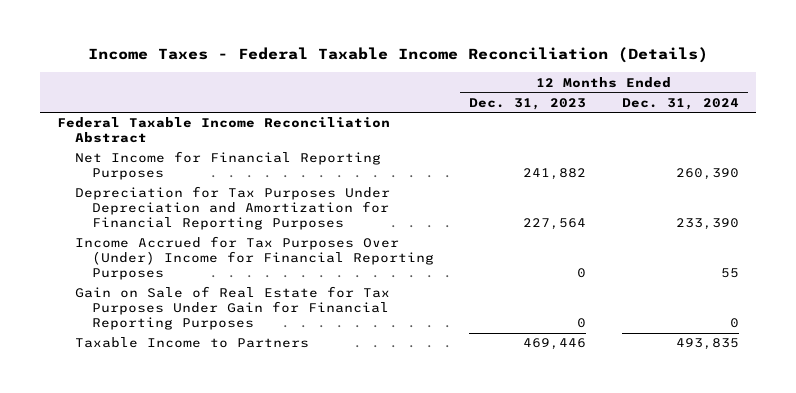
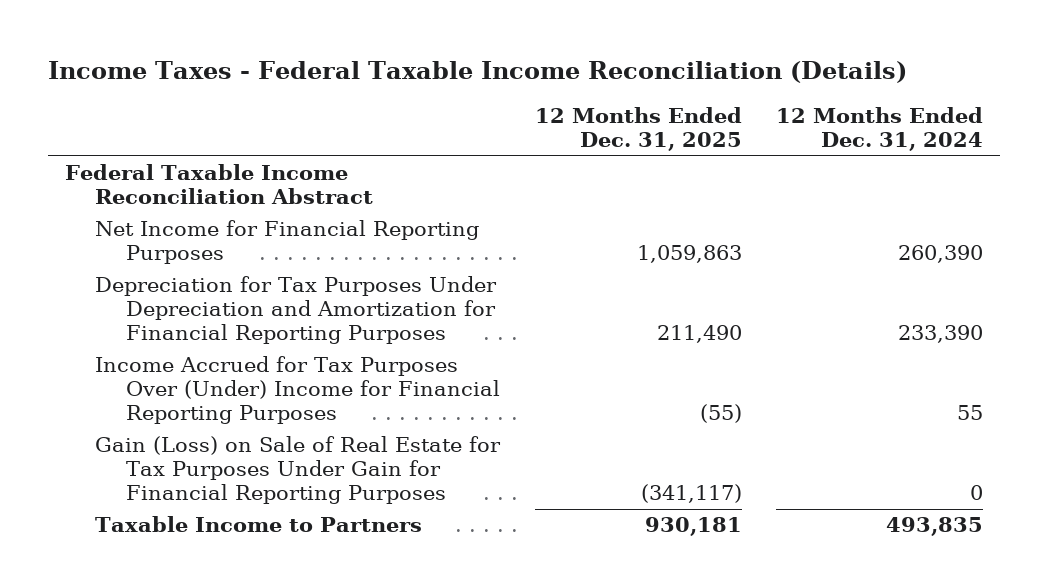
- | 12 Months Ended Dec. 31, 2023 | 12 Months Ended Dec. 31, 2024
+ | 12 Months Ended Dec. 31, 2025 | 12 Months Ended Dec. 31, 2024
- Gain on Sale of Real Estate for Tax Purposes Under Gain for Financial Reporting Purposes | 0 | 0
+ Gain (Loss) on Sale of Real Estate for Tax Purposes Under Gain for Financial Reporting Purposes | (341,117) | 0

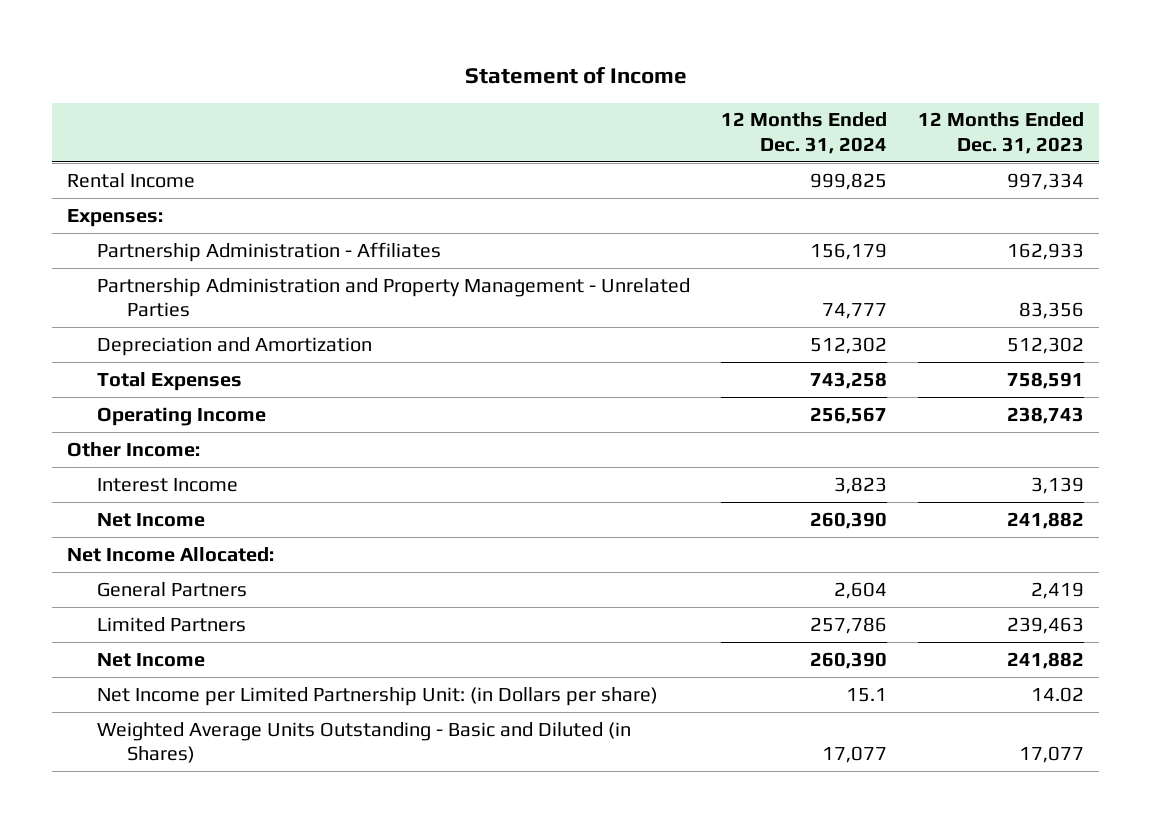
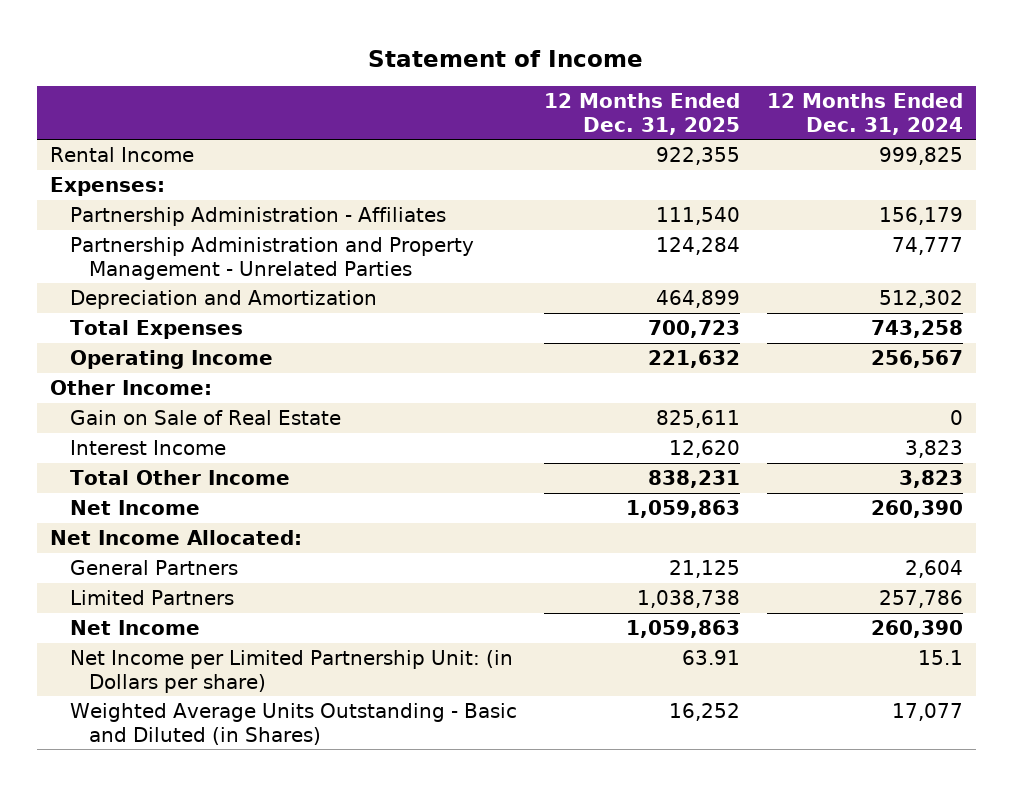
- | 12 Months Ended Dec. 31, 2024 | 12 Months Ended Dec. 31, 2023
+ | 12 Months Ended Dec. 31, 2025 | 12 Months Ended Dec. 31, 2024
+ Gain on Sale of Real Estate | 825,611 | 0
+ Total Other Income | 838,231 | 3,823

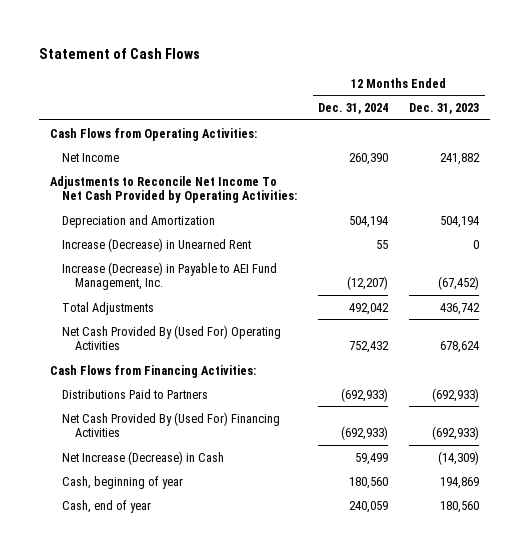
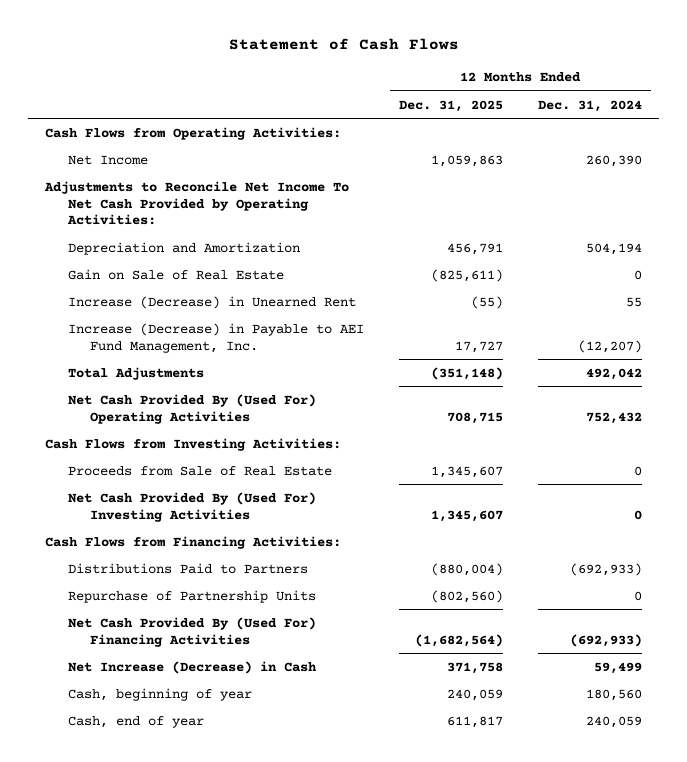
- | 12 Months Ended Dec. 31, 2024 | 12 Months Ended Dec. 31, 2023
+ | 12 Months Ended Dec. 31, 2025 | 12 Months Ended Dec. 31, 2024
+ Gain on Sale of Real Estate | (825,611) | 0
+ Cash Flows from Investing Activities:
+ Proceeds from Sale of Real Estate | 1,345,607 | 0
+ Net Cash Provided By (Used For) Investing Activities | 1,345,607 | 0
+ Repurchase of Partnership Units | (802,560) | 0

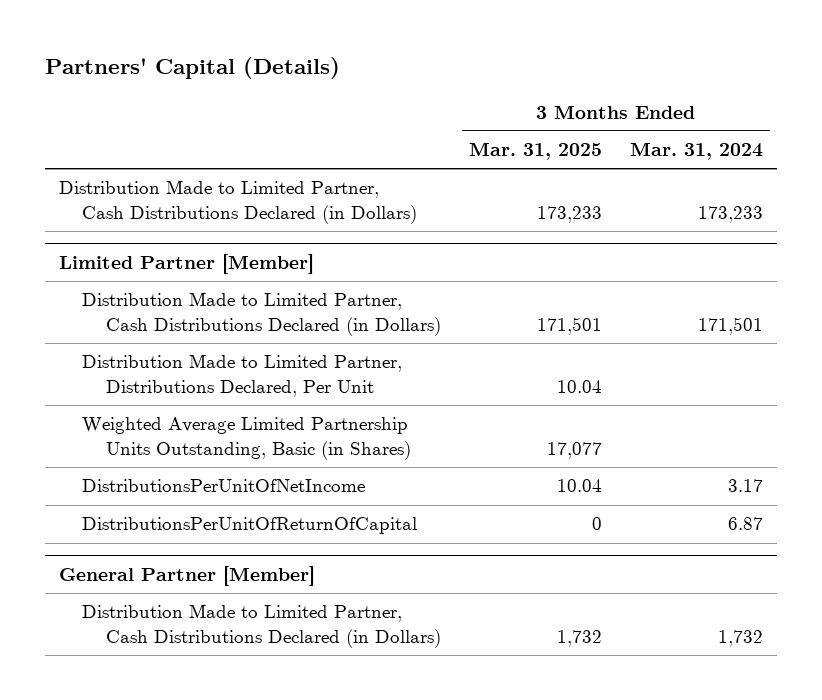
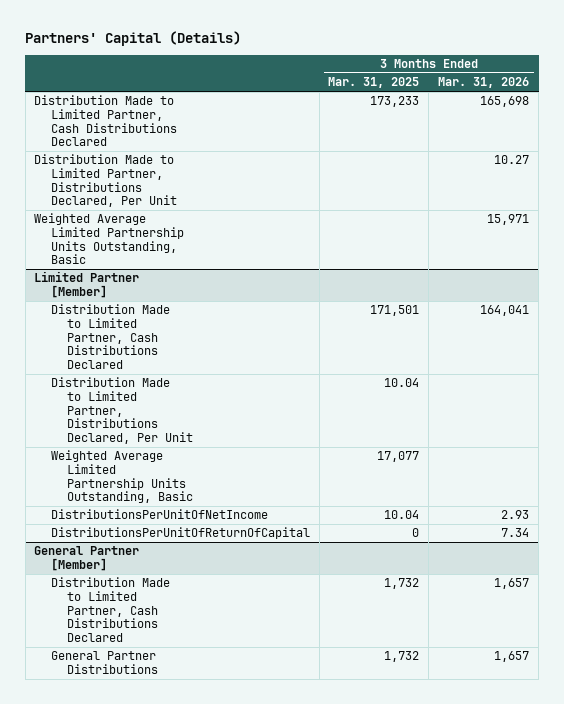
- | 3 Months Ended Mar. 31, 2025 | 3 Months Ended Mar. 31, 2024
+ | 3 Months Ended Mar. 31, 2025 | 3 Months Ended Mar. 31, 2026
- Distribution Made to Limited Partner, Cash Distributions Declared (in Dollars) | 173,233 | 173,233
+ Distribution Made to Limited Partner, Cash Distributions Declared | 173,233 | 165,698
+ Distribution Made to Limited Partner, Distributions Declared, Per Unit | | 10.27
+ Weighted Average Limited Partnership Units Outstanding, Basic | | 15,971
@ Limited Partner [Member]
- Distribution Made to Limited Partner, Cash Distributions Declared (in Dollars) | 171,501 | 171,501
+ Distribution Made to Limited Partner, Cash Distributions Declared | 171,501 | 164,041
- Weighted Average Limited Partnership Units Outstanding, Basic (in Shares) | 17,077 |
+ Weighted Average Limited Partnership Units Outstanding, Basic | 17,077 |
@ General Partner [Member]
- Distribution Made to Limited Partner, Cash Distributions Declared (in Dollars) | 1,732 | 1,732
+ Distribution Made to Limited Partner, Cash Distributions Declared | 1,732 | 1,657
+ General Partner Distributions | 1,732 | 1,657

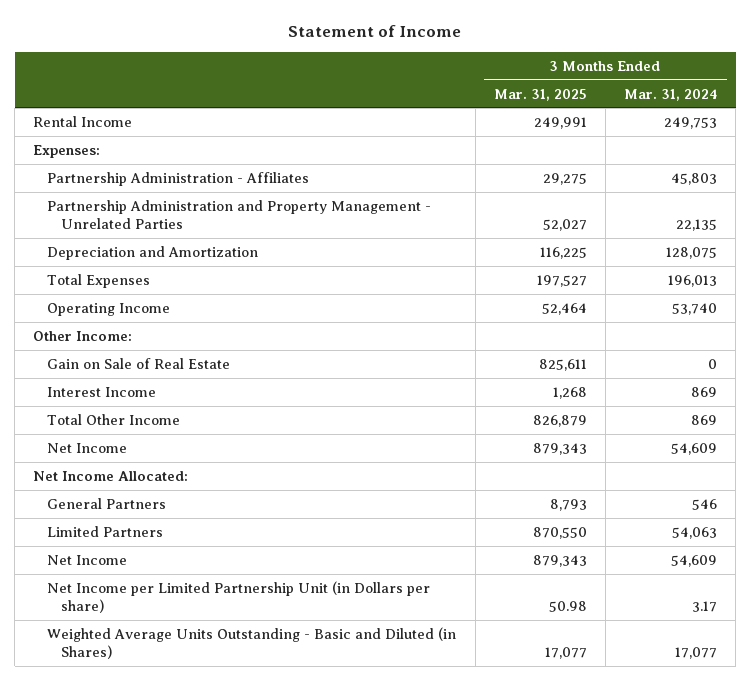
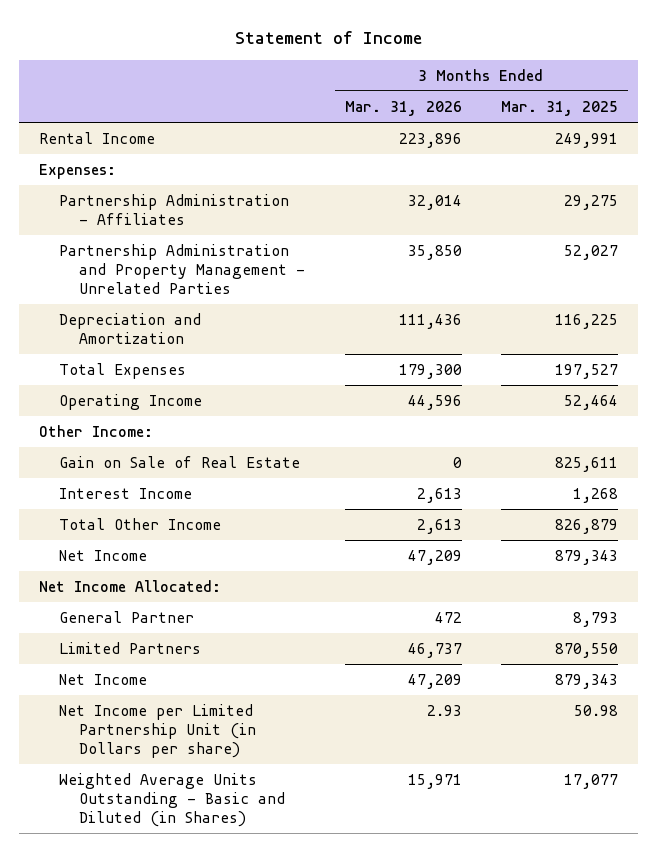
- | 3 Months Ended Mar. 31, 2025 | 3 Months Ended Mar. 31, 2024
+ | 3 Months Ended Mar. 31, 2026 | 3 Months Ended Mar. 31, 2025
- General Partners | 8,793 | 546
+ General Partner | 472 | 8,793

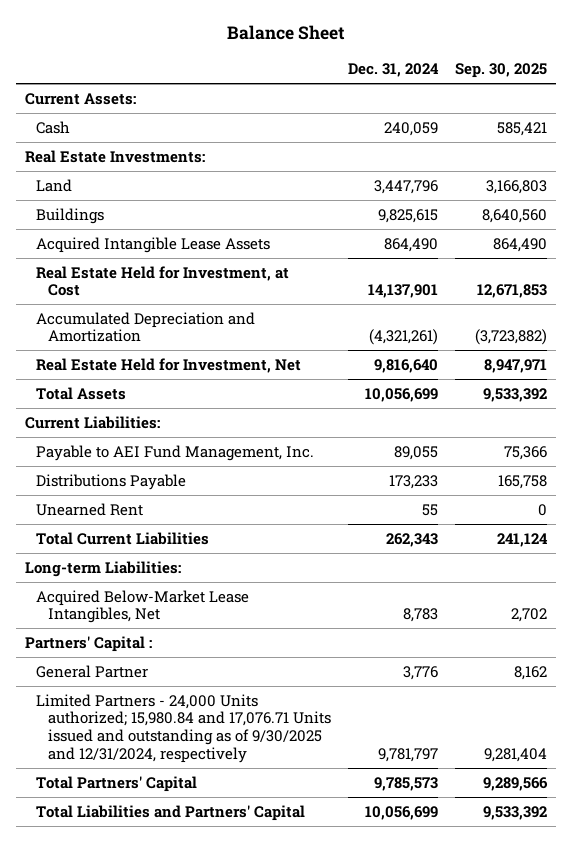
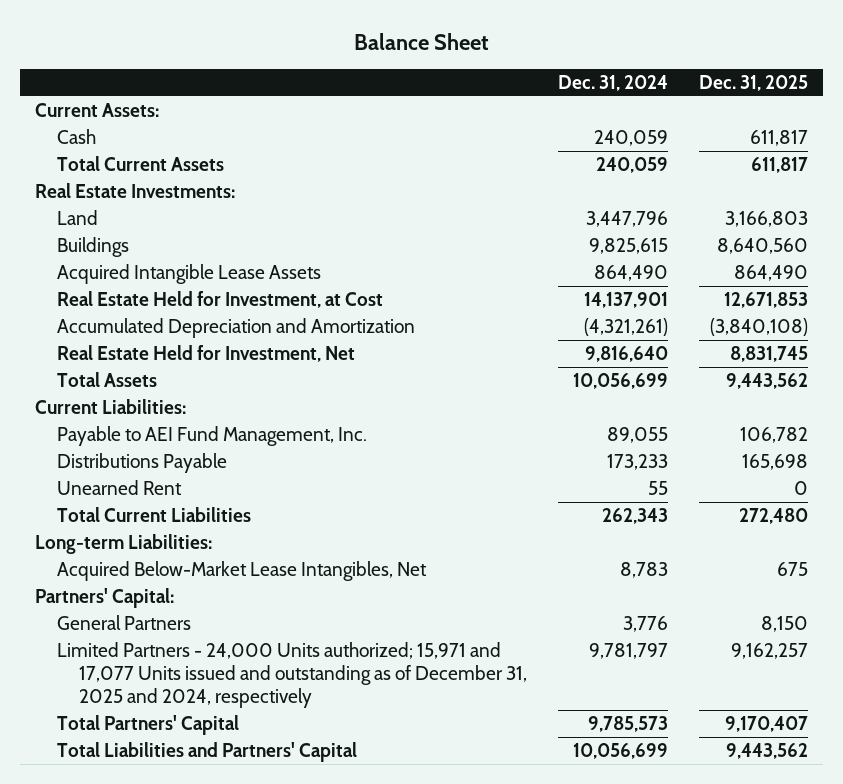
- | Dec. 31, 2024 | Sep. 30, 2025
+ | Dec. 31, 2024 | Dec. 31, 2025
+ Total Current Assets | 240,059 | 611,817
- Partners' Capital :
- General Partner | 3,776 | 8,162
- Limited Partners - 24,000 Units authorized; 15,980.84 and 17,076.71 Units issued and outstanding as of 9/30/2025 and 12/31/2024, respectively | 9,781,797 | 9,281,404
+ Partners' Capital:
+ General Partners | 3,776 | 8,150
+ Limited Partners - 24,000 Units authorized; 15,971 and 17,077 Units issued and outstanding as of December 31, 2025 and 2024, respectively | 9,781,797 | 9,162,257

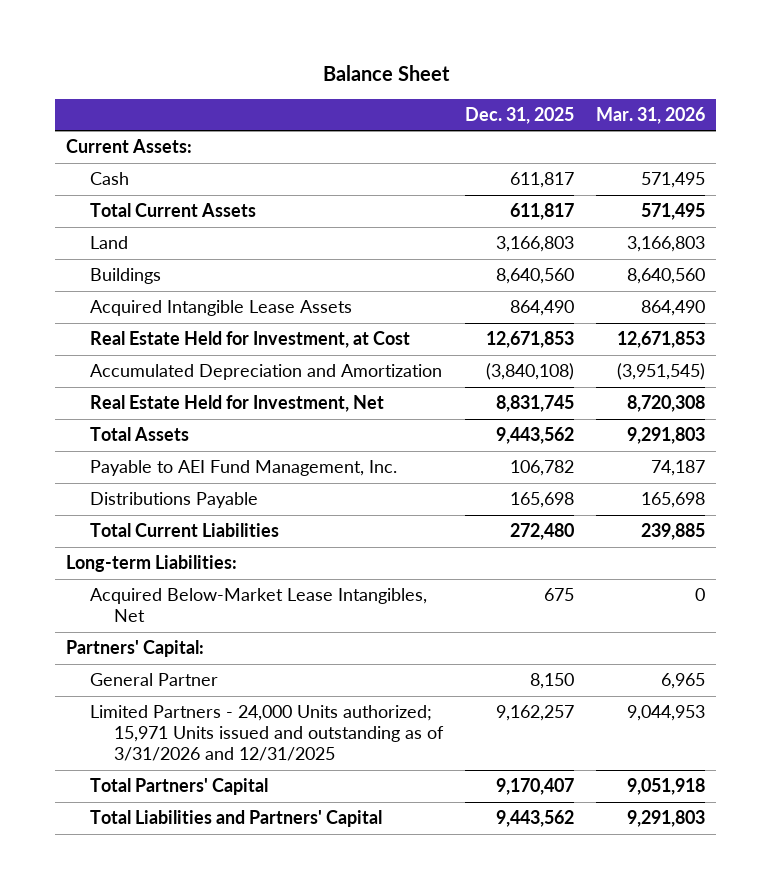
- | Dec. 31, 2024 | Dec. 31, 2025
+ | Dec. 31, 2025 | Mar. 31, 2026
- Real Estate Investments:
- Current Liabilities:
- Unearned Rent | 55 | 0
- General Partners | 3,776 | 8,150
- Limited Partners - 24,000 Units authorized; 15,971 and 17,077 Units issued and outstanding as of December 31, 2025 and 2024, respectively | 9,781,797 | 9,162,257
+ General Partner | 8,150 | 6,965
+ Limited Partners - 24,000 Units authorized; 15,971 Units issued and outstanding as of 3/31/2026 and 12/31/2025 | 9,162,257 | 9,044,953

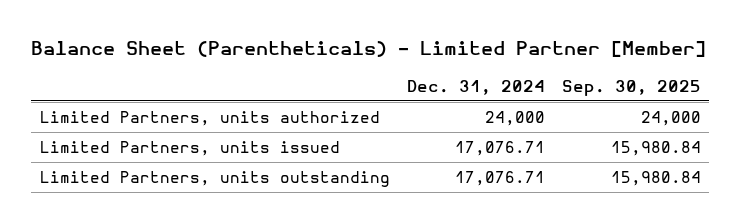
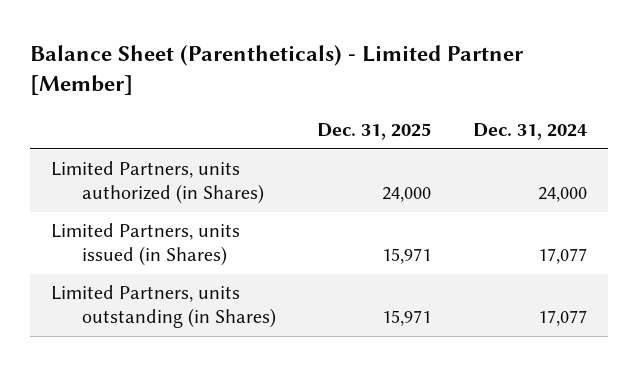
- | Dec. 31, 2024 | Sep. 30, 2025
+ | Dec. 31, 2025 | Dec. 31, 2024
- Limited Partners, units authorized | 24,000 | 24,000
- Limited Partners, units issued | 17,076.71 | 15,980.84
- Limited Partners, units outstanding | 17,076.71 | 15,980.84
+ Limited Partners, units authorized (in Shares) | 24,000 | 24,000
+ Limited Partners, units issued (in Shares) | 15,971 | 17,077
+ Limited Partners, units outstanding (in Shares) | 15,971 | 17,077

